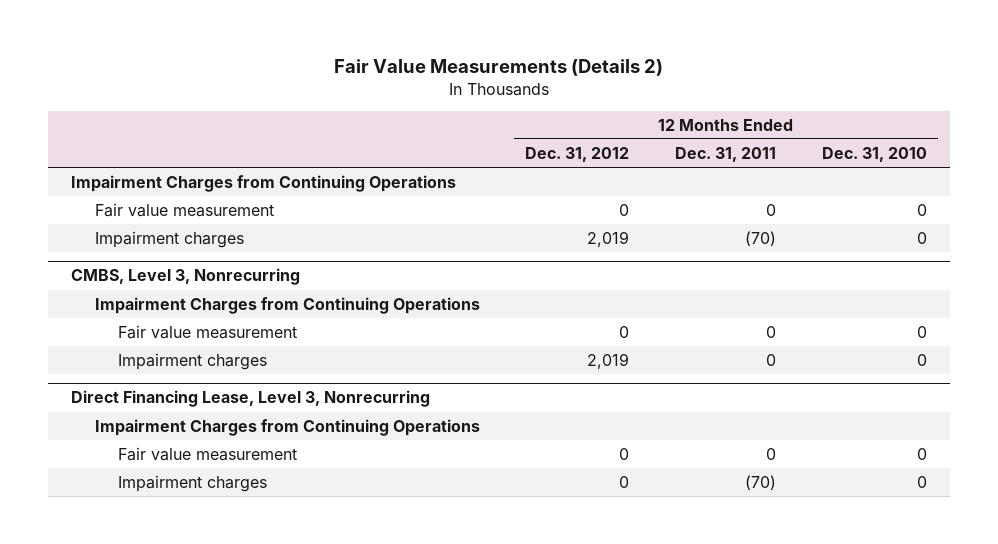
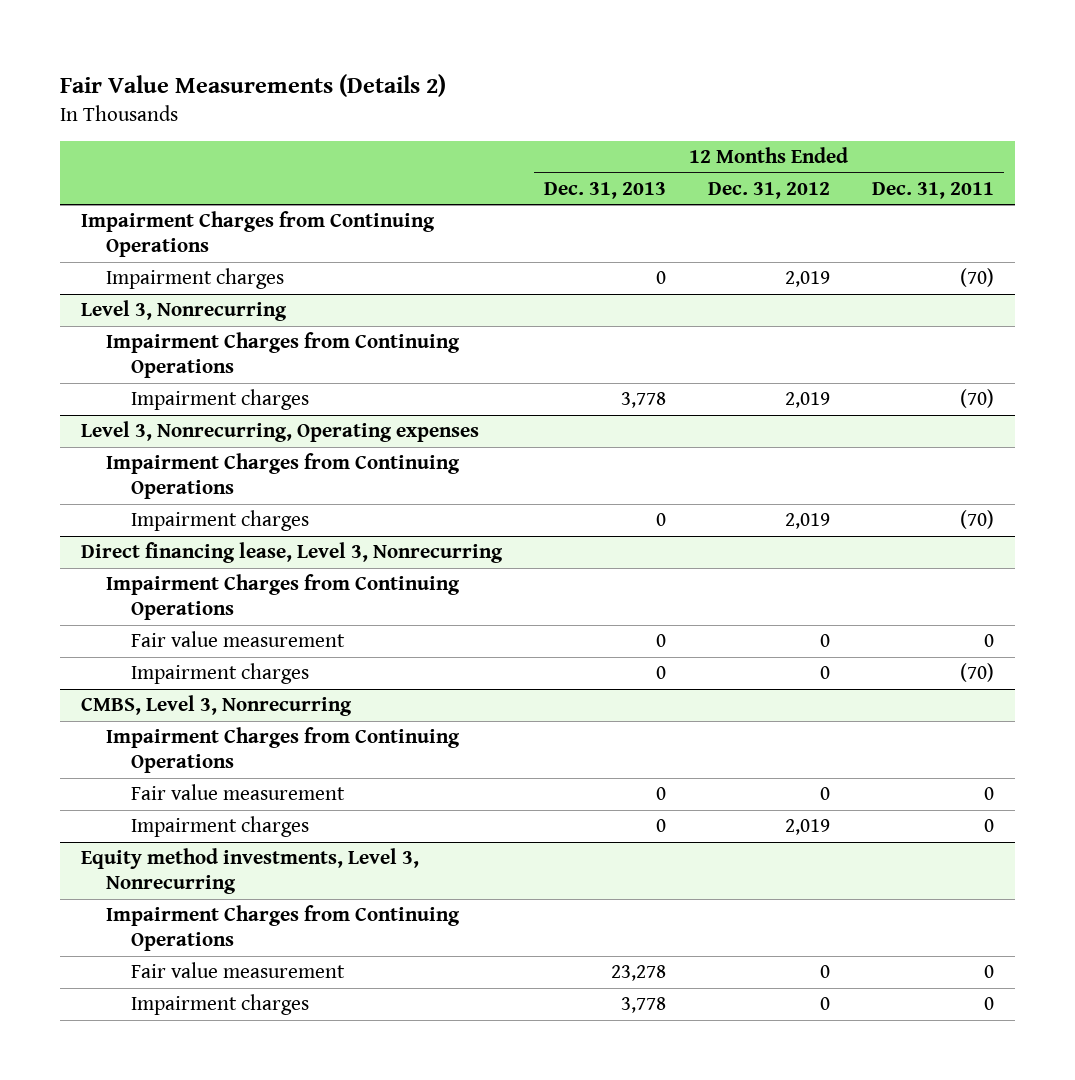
- | 12 Months Ended Dec. 31, 2012 | 12 Months Ended Dec. 31, 2011 | 12 Months Ended Dec. 31, 2010
+ | 12 Months Ended Dec. 31, 2013 | 12 Months Ended Dec. 31, 2012 | 12 Months Ended Dec. 31, 2011
- Fair value measurement | 0 | 0 | 0
+ Level 3, Nonrecurring
+ Impairment Charges from Continuing Operations
+ Impairment charges | 3,778 | 2,019 | (70)
+ Level 3, Nonrecurring, Operating expenses
+ Impairment Charges from Continuing Operations
+ Impairment charges | 0 | 2,019 | (70)
+ Direct financing lease, Level 3, Nonrecurring
+ Impairment Charges from Continuing Operations
+ Fair value measurement | 0 | 0 | 0
+ Impairment charges | 0 | 0 | (70)
- Direct Financing Lease, Level 3, Nonrecurring
+ Equity method investments, Level 3, Nonrecurring
- Impairment charges | 0 | (70) | 0
+ Impairment charges | 3,778 | 0 | 0

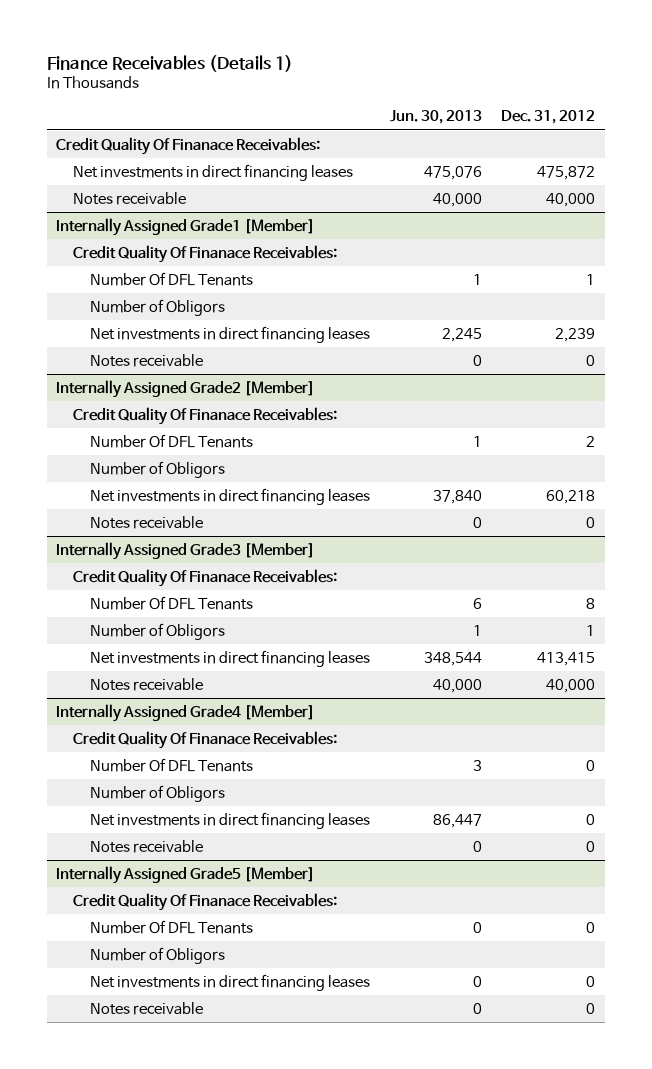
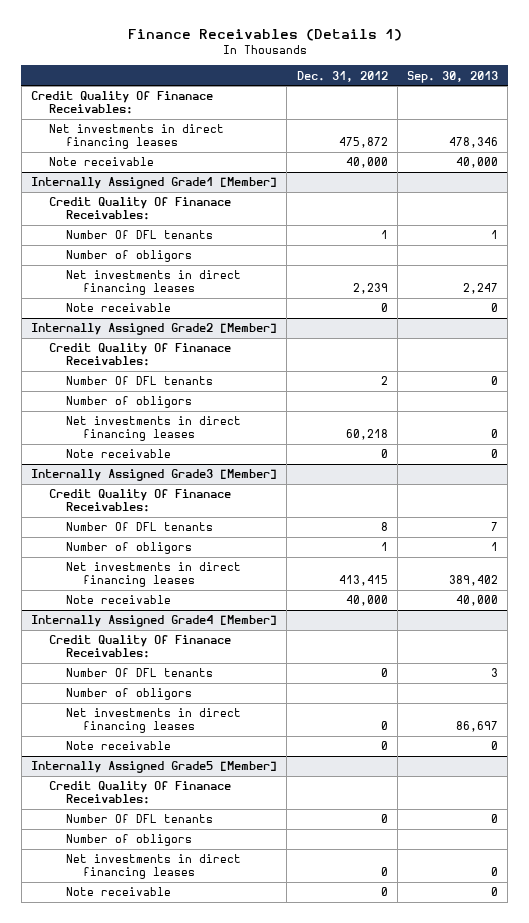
- | Jun. 30, 2013 | Dec. 31, 2012
+ | Dec. 31, 2012 | Sep. 30, 2013
- Notes receivable | 40,000 | 40,000
+ Note receivable | 40,000 | 40,000
@ Internally Assigned Grade1 [Member]
- Number Of DFL Tenants | 1 | 1
- Number of Obligors
+ Number Of DFL tenants | 1 | 1
+ Number of obligors
- Notes receivable | 0 | 0
+ Note receivable | 0 | 0
@ Internally Assigned Grade2 [Member]
- Number Of DFL Tenants | 1 | 2
- Number of Obligors
+ Number Of DFL tenants | 2 | 0
+ Number of obligors
- Notes receivable | 0 | 0
+ Note receivable | 0 | 0
@ Internally Assigned Grade3 [Member]
- Number Of DFL Tenants | 6 | 8
- Number of Obligors | 1 | 1
+ Number Of DFL tenants | 8 | 7
+ Number of obligors | 1 | 1
- Notes receivable | 40,000 | 40,000
+ Note receivable | 40,000 | 40,000
@ Internally Assigned Grade4 [Member]
- Number Of DFL Tenants | 3 | 0
- Number of Obligors
+ Number Of DFL tenants | 0 | 3
+ Number of obligors
- Notes receivable | 0 | 0
+ Note receivable | 0 | 0
@ Internally Assigned Grade5 [Member]
- Number Of DFL Tenants | 0 | 0
- Number of Obligors
+ Number Of DFL tenants | 0 | 0
+ Number of obligors
- Notes receivable | 0 | 0
+ Note receivable | 0 | 0

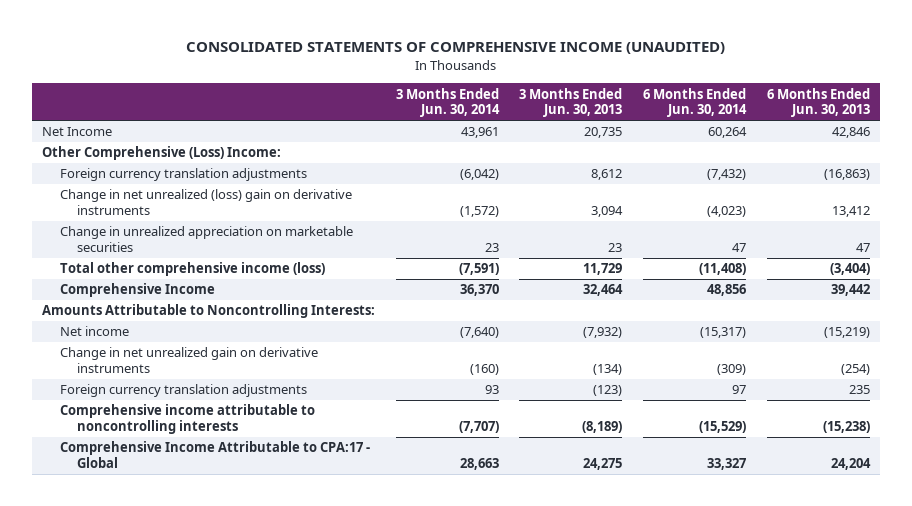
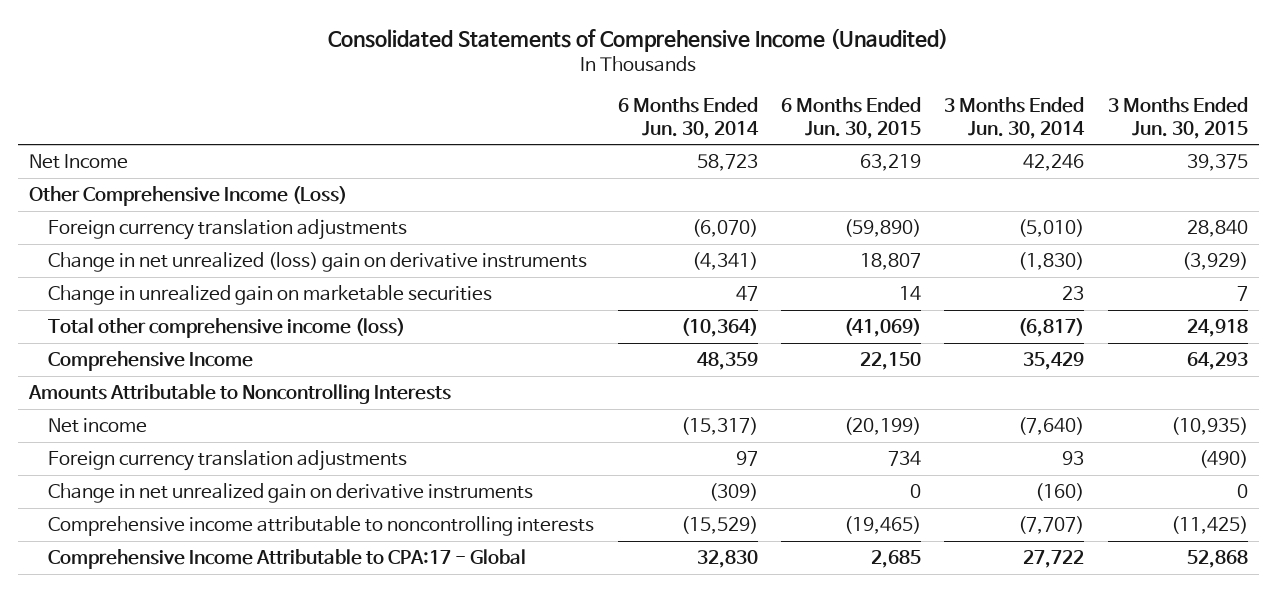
- CONSOLIDATED STATEMENTS OF COMPREHENSIVE INCOME (UNAUDITED)
+ Consolidated Statements of Comprehensive Income (Unaudited)
- | 3 Months Ended Jun. 30, 2014 | 3 Months Ended Jun. 30, 2013 | 6 Months Ended Jun. 30, 2014 | 6 Months Ended Jun. 30, 2013
+ | 6 Months Ended Jun. 30, 2014 | 6 Months Ended Jun. 30, 2015 | 3 Months Ended Jun. 30, 2014 | 3 Months Ended Jun. 30, 2015
- Net Income | 43,961 | 20,735 | 60,264 | 42,846
- Other Comprehensive (Loss) Income:
- Foreign currency translation adjustments | (6,042) | 8,612 | (7,432) | (16,863)
- Change in net unrealized (loss) gain on derivative instruments | (1,572) | 3,094 | (4,023) | 13,412
- Change in unrealized appreciation on marketable securities | 23 | 23 | 47 | 47
- Total other comprehensive income (loss) | (7,591) | 11,729 | (11,408) | (3,404)
- Comprehensive Income | 36,370 | 32,464 | 48,856 | 39,442
- Amounts Attributable to Noncontrolling Interests:
+ Net Income | 58,723 | 63,219 | 42,246 | 39,375
+ Other Comprehensive Income (Loss)
+ Foreign currency translation adjustments | (6,070) | (59,890) | (5,010) | 28,840
+ Change in net unrealized (loss) gain on derivative instruments | (4,341) | 18,807 | (1,830) | (3,929)
+ Change in unrealized gain on marketable securities | 47 | 14 | 23 | 7
+ Total other comprehensive income (loss) | (10,364) | (41,069) | (6,817) | 24,918
+ Comprehensive Income | 48,359 | 22,150 | 35,429 | 64,293
+ Amounts Attributable to Noncontrolling Interests
moved down: Change in net unrealized gain on derivative instruments | (309) | 0 | (160) | 0
- Comprehensive Income Attributable to CPA:17 - Global | 28,663 | 24,275 | 33,327 | 24,204
+ Comprehensive Income Attributable to CPA:17 - Global | 32,830 | 2,685 | 27,722 | 52,868

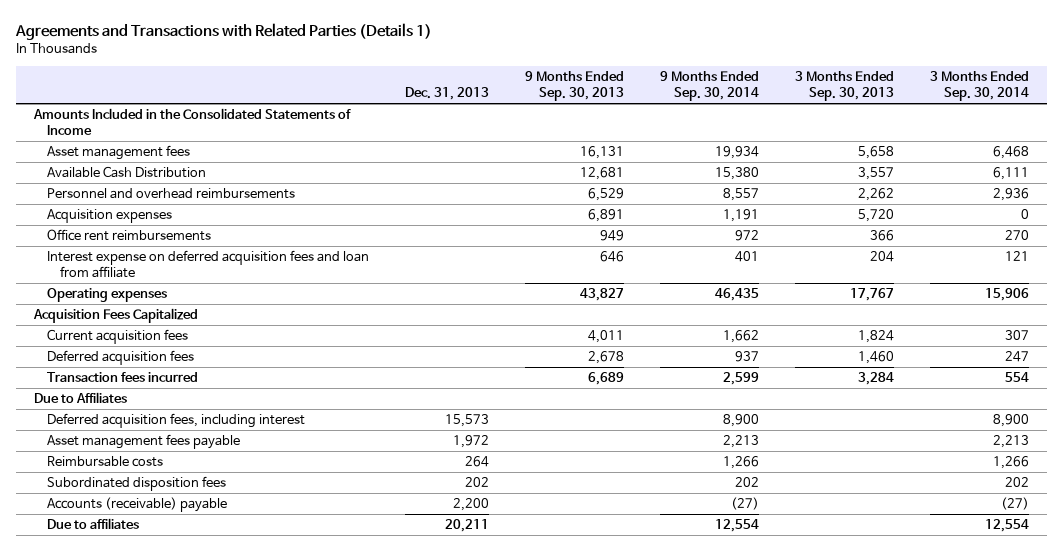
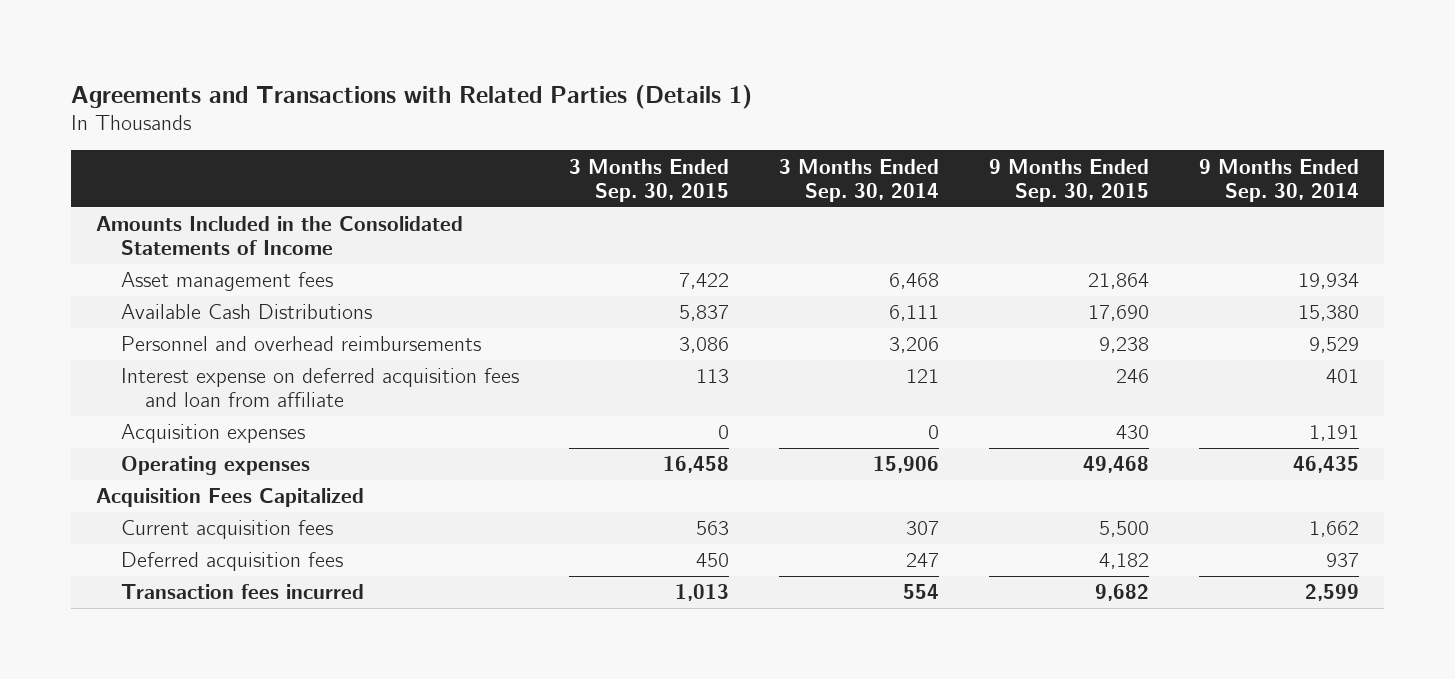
- | Dec. 31, 2013 | 9 Months Ended Sep. 30, 2013 | 9 Months Ended Sep. 30, 2014 | 3 Months Ended Sep. 30, 2013 | 3 Months Ended Sep. 30, 2014
+ | 3 Months Ended Sep. 30, 2015 | 3 Months Ended Sep. 30, 2014 | 9 Months Ended Sep. 30, 2015 | 9 Months Ended Sep. 30, 2014
- Available Cash Distribution | | 12,681 | 15,380 | 3,557 | 6,111
- Personnel and overhead reimbursements | | 6,529 | 8,557 | 2,262 | 2,936
- Office rent reimbursements | | 949 | 972 | 366 | 270
+ Available Cash Distributions | 5,837 | 6,111 | 17,690 | 15,380
+ Personnel and overhead reimbursements | 3,086 | 3,206 | 9,238 | 9,529
moved down: Acquisition expenses | 0 | 0 | 430 | 1,191
- Due to Affiliates
- Deferred acquisition fees, including interest | 15,573 | | 8,900 | | 8,900
- Asset management fees payable | 1,972 | | 2,213 | | 2,213
- Reimbursable costs | 264 | | 1,266 | | 1,266
- Subordinated disposition fees | 202 | | 202 | | 202
- Accounts (receivable) payable | 2,200 | | (27) | | (27)
- Due to affiliates | 20,211 | | 12,554 | | 12,554

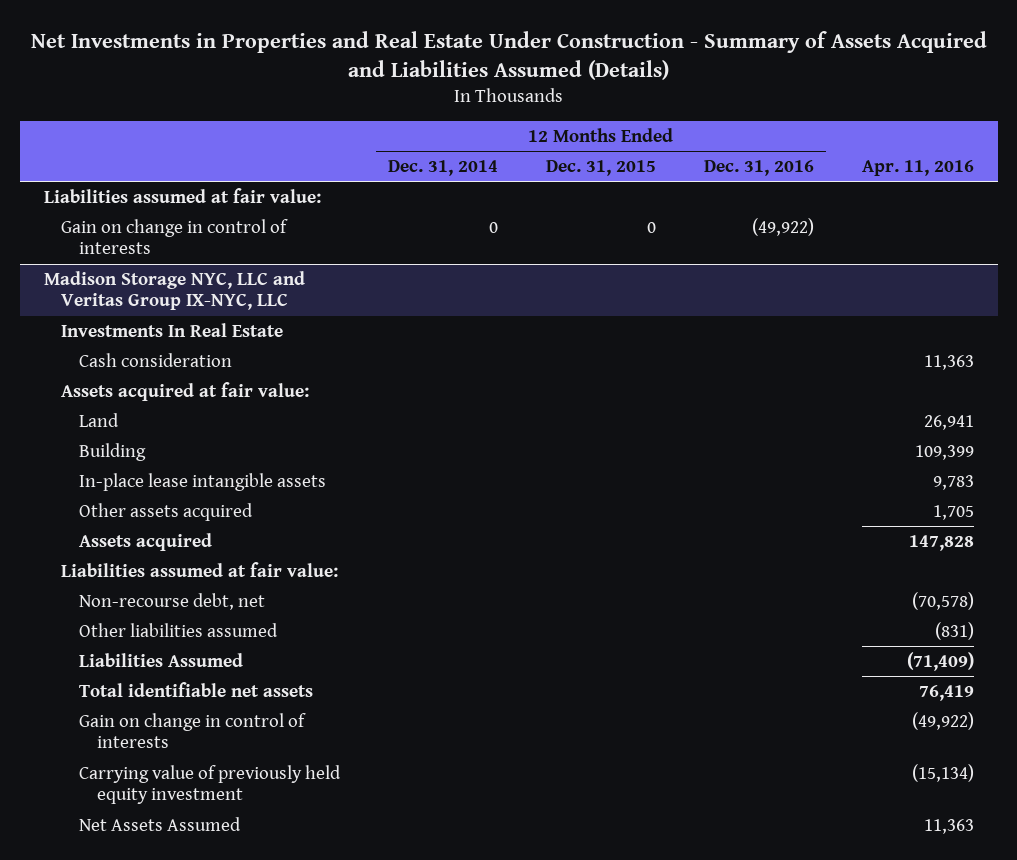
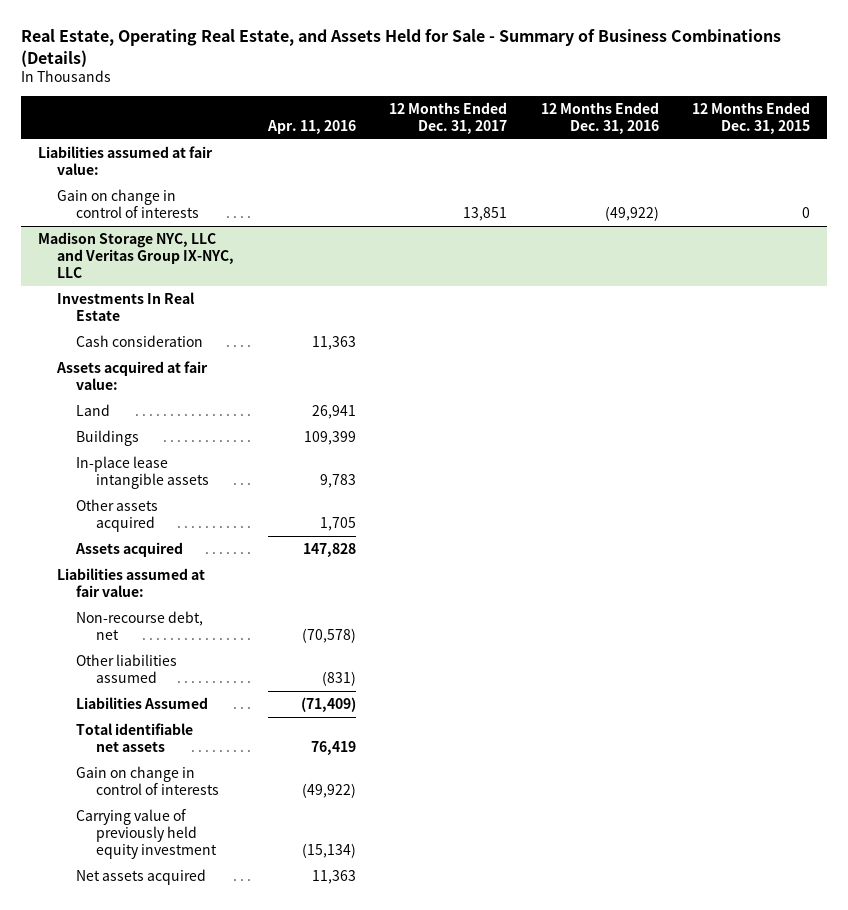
- Net Investments in Properties and Real Estate Under Construction - Summary of Assets Acquired and Liabilities Assumed (Details)
+ Real Estate, Operating Real Estate, and Assets Held for Sale - Summary of Business Combinations (Details)
- | 12 Months Ended Dec. 31, 2014 | 12 Months Ended Dec. 31, 2015 | 12 Months Ended Dec. 31, 2016 | Apr. 11, 2016
+ | Apr. 11, 2016 | 12 Months Ended Dec. 31, 2017 | 12 Months Ended Dec. 31, 2016 | 12 Months Ended Dec. 31, 2015
@ Madison Storage NYC, LLC and Veritas Group IX-NYC, LLC
- Building | | | | 109,399
+ Buildings | 109,399 | | |
- Net Assets Assumed | | | | 11,363
+ Net assets acquired | 11,363 | | |

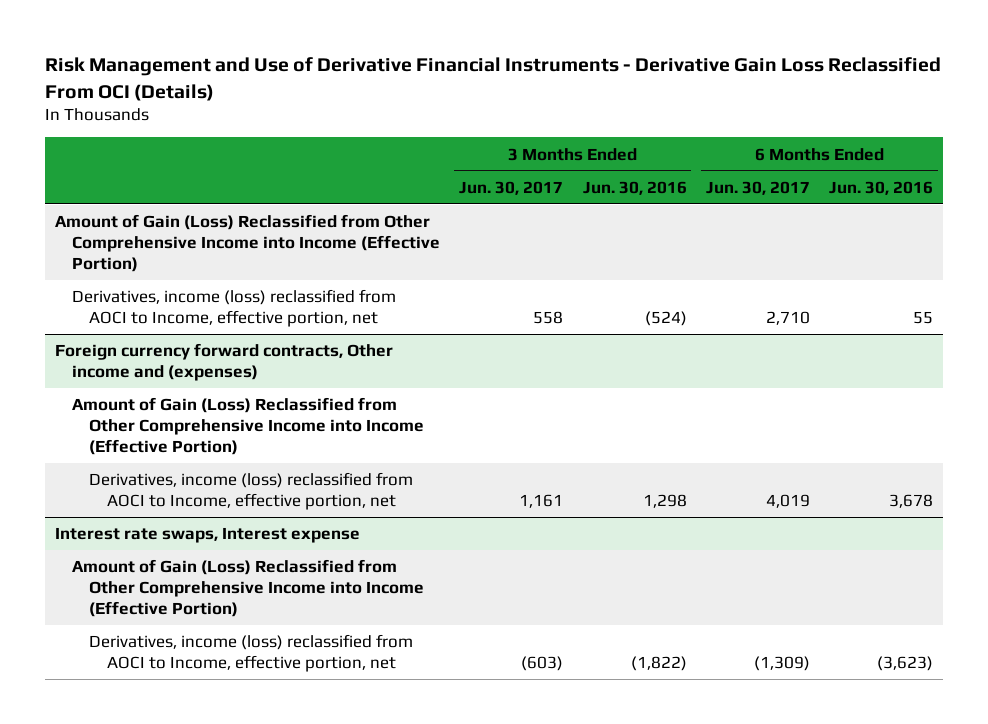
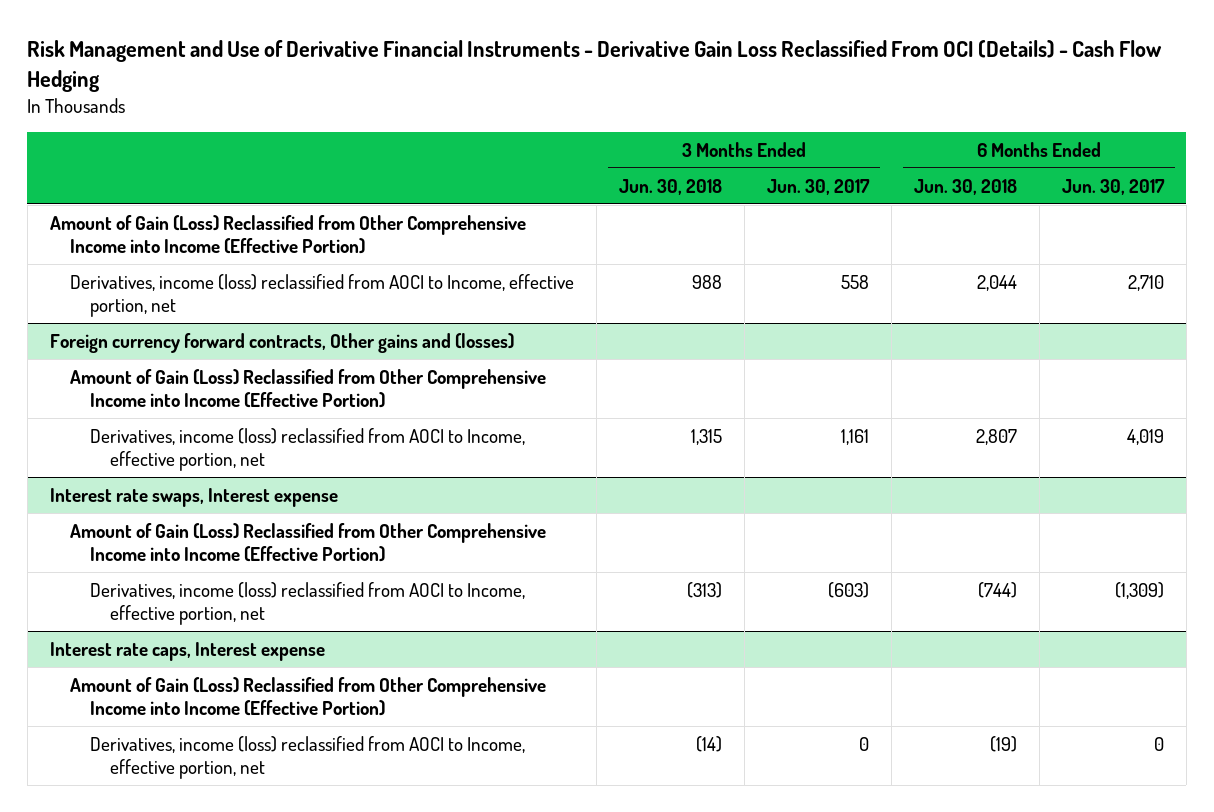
- Risk Management and Use of Derivative Financial Instruments - Derivative Gain Loss Reclassified From OCI (Details)
+ Risk Management and Use of Derivative Financial Instruments - Derivative Gain Loss Reclassified From OCI (Details) - Cash Flow Hedging
- | 3 Months Ended Jun. 30, 2017 | 3 Months Ended Jun. 30, 2016 | 6 Months Ended Jun. 30, 2017 | 6 Months Ended Jun. 30, 2016
+ | 3 Months Ended Jun. 30, 2018 | 3 Months Ended Jun. 30, 2017 | 6 Months Ended Jun. 30, 2018 | 6 Months Ended Jun. 30, 2017
- Foreign currency forward contracts, Other income and (expenses)
+ Foreign currency forward contracts, Other gains and (losses)
+ Interest rate caps, Interest expense
+ Amount of Gain (Loss) Reclassified from Other Comprehensive Income into Income (Effective Portion)
+ Derivatives, income (loss) reclassified from AOCI to Income, effective portion, net | (14) | 0 | (19) | 0

